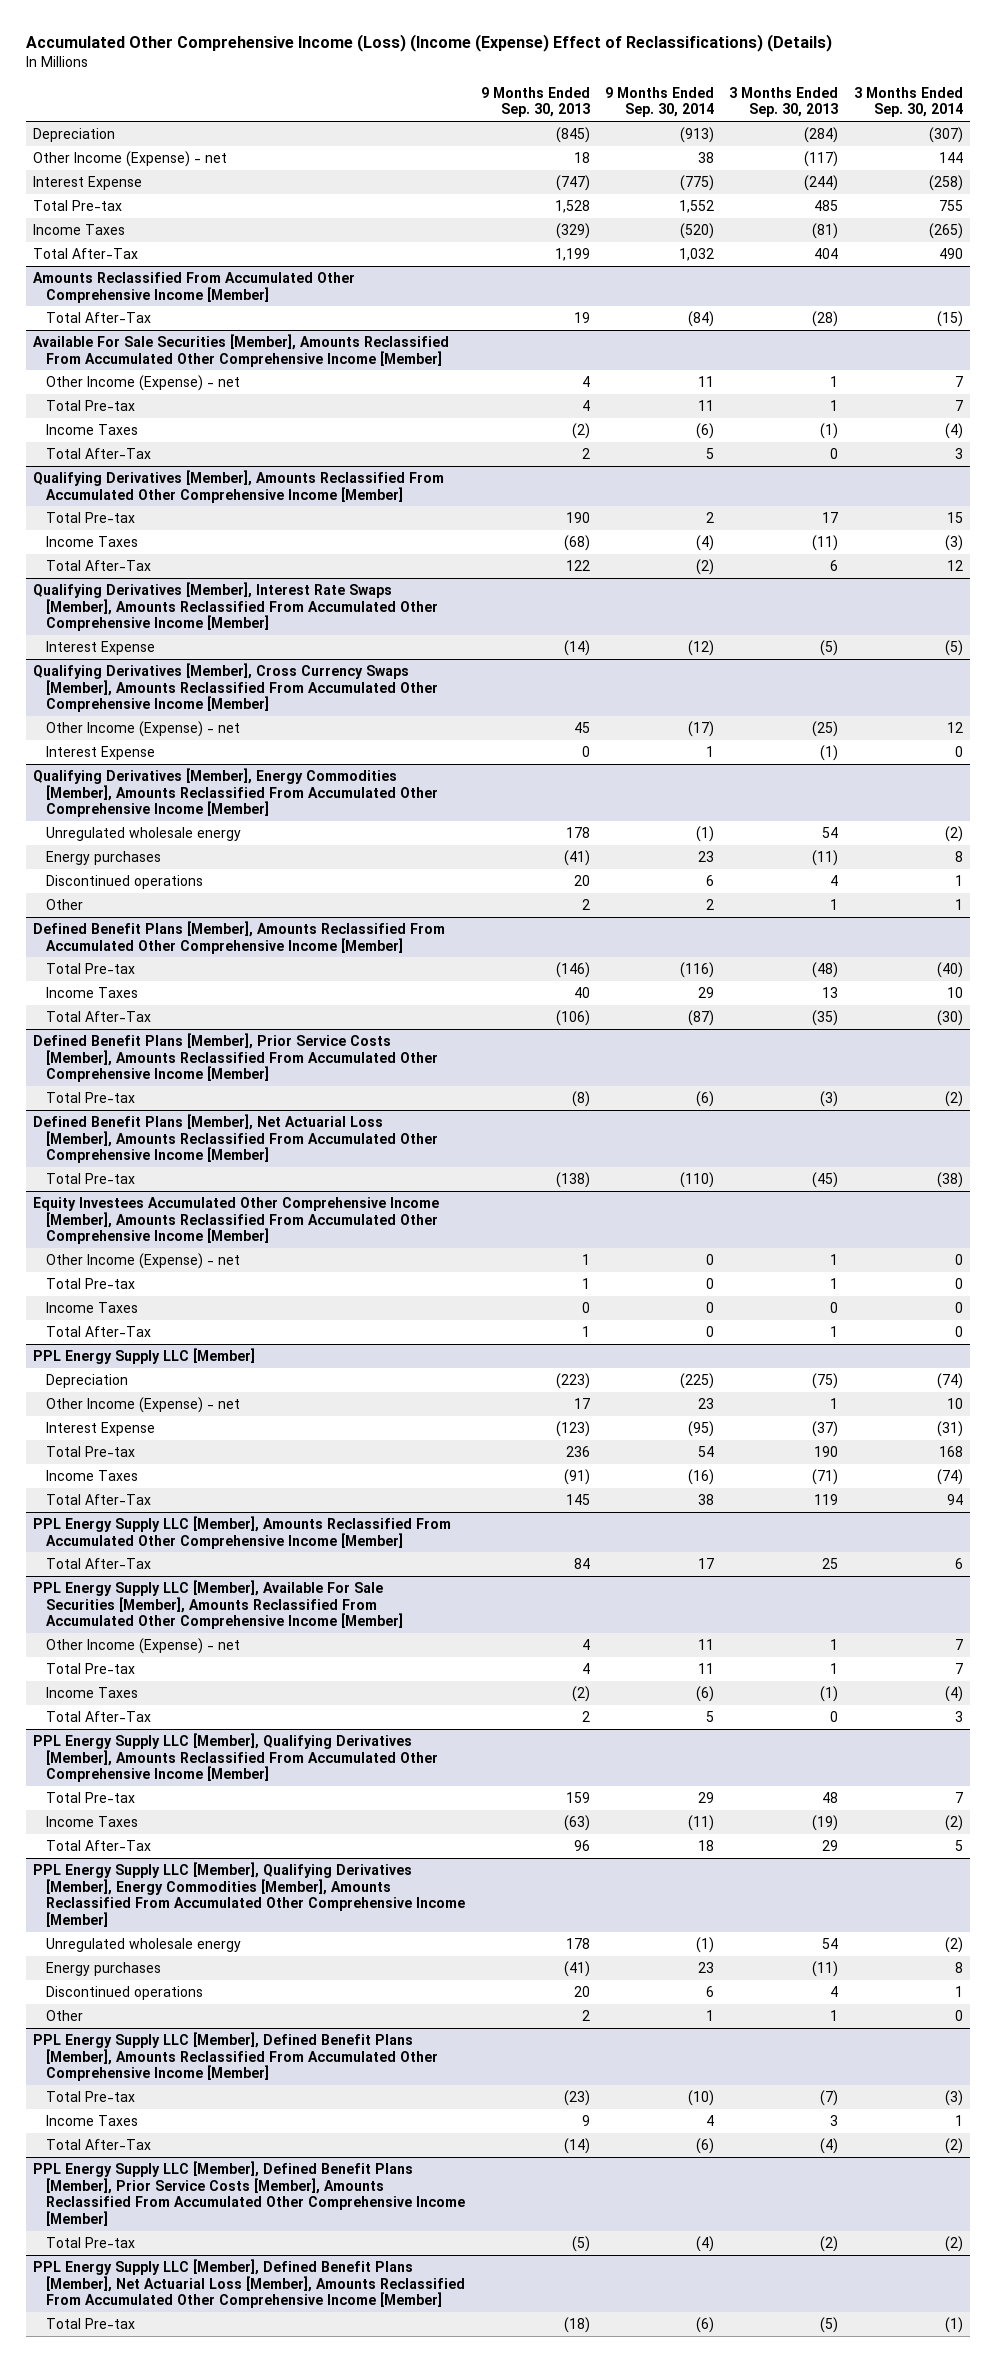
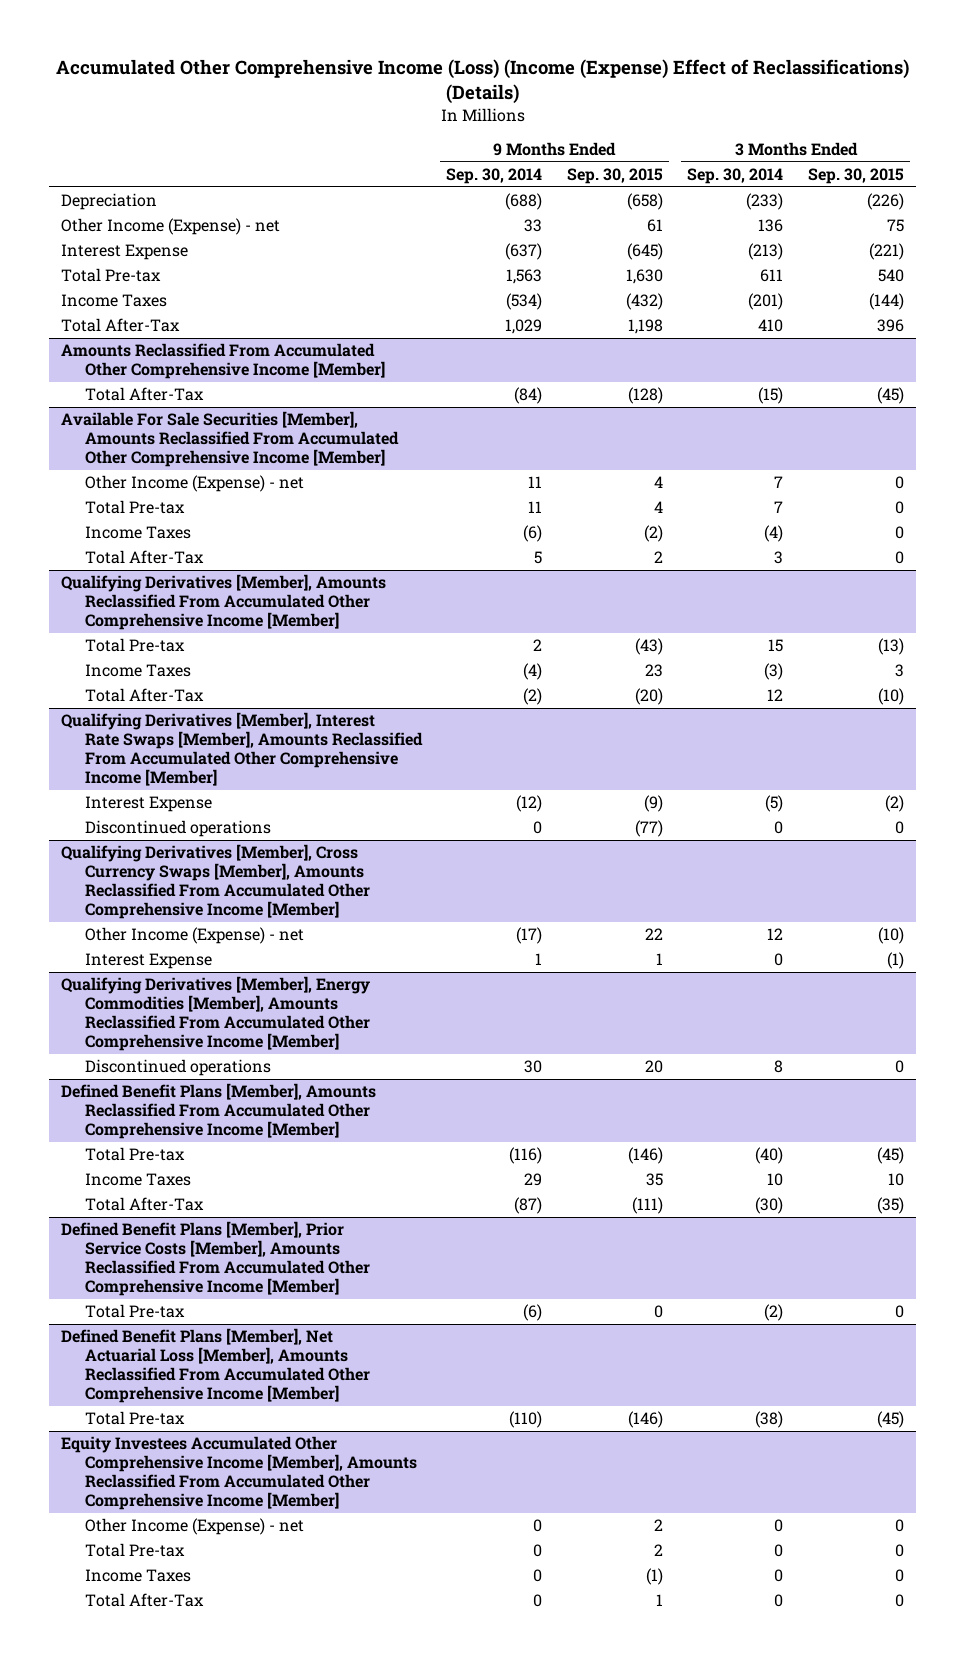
- | 9 Months Ended Sep. 30, 2013 | 9 Months Ended Sep. 30, 2014 | 3 Months Ended Sep. 30, 2013 | 3 Months Ended Sep. 30, 2014
+ | 9 Months Ended Sep. 30, 2014 | 9 Months Ended Sep. 30, 2015 | 3 Months Ended Sep. 30, 2014 | 3 Months Ended Sep. 30, 2015
- Depreciation | (845) | (913) | (284) | (307)
- Other Income (Expense) - net | 18 | 38 | (117) | 144
- Interest Expense | (747) | (775) | (244) | (258)
- Total Pre-tax | 1,528 | 1,552 | 485 | 755
- Income Taxes | (329) | (520) | (81) | (265)
- Total After-Tax | 1,199 | 1,032 | 404 | 490
+ Depreciation | (688) | (658) | (233) | (226)
+ Other Income (Expense) - net | 33 | 61 | 136 | 75
+ Interest Expense | (637) | (645) | (213) | (221)
+ Total Pre-tax | 1,563 | 1,630 | 611 | 540
+ Income Taxes | (534) | (432) | (201) | (144)
+ Total After-Tax | 1,029 | 1,198 | 410 | 396
@ Qualifying Derivatives [Member], Interest Rate Swaps [Member], Amounts Reclassified From Accumulated Other Comprehensive Income [Member]
+ Discontinued operations | 0 | (77) | 0 | 0
@ Qualifying Derivatives [Member], Energy Commodities [Member], Amounts Reclassified From Accumulated Other Comprehensive Income [Member]
- Unregulated wholesale energy | 178 | (1) | 54 | (2)
- Energy purchases | (41) | 23 | (11) | 8
- Discontinued operations | 20 | 6 | 4 | 1
- Other | 2 | 2 | 1 | 1
+ Discontinued operations | 30 | 20 | 8 | 0
- PPL Energy Supply LLC [Member]
- Depreciation | (223) | (225) | (75) | (74)
- Other Income (Expense) - net | 17 | 23 | 1 | 10
- Interest Expense | (123) | (95) | (37) | (31)
- Total Pre-tax | 236 | 54 | 190 | 168
- Income Taxes | (91) | (16) | (71) | (74)
- Total After-Tax | 145 | 38 | 119 | 94
- PPL Energy Supply LLC [Member], Amounts Reclassified From Accumulated Other Comprehensive Income [Member]
- Total After-Tax | 84 | 17 | 25 | 6
- PPL Energy Supply LLC [Member], Available For Sale Securities [Member], Amounts Reclassified From Accumulated Other Comprehensive Income [Member]
- Other Income (Expense) - net | 4 | 11 | 1 | 7
- Total Pre-tax | 4 | 11 | 1 | 7
- Income Taxes | (2) | (6) | (1) | (4)
- Total After-Tax | 2 | 5 | 0 | 3
- PPL Energy Supply LLC [Member], Qualifying Derivatives [Member], Amounts Reclassified From Accumulated Other Comprehensive Income [Member]
- Total Pre-tax | 159 | 29 | 48 | 7
- Income Taxes | (63) | (11) | (19) | (2)
- Total After-Tax | 96 | 18 | 29 | 5
- PPL Energy Supply LLC [Member], Qualifying Derivatives [Member], Energy Commodities [Member], Amounts Reclassified From Accumulated Other Comprehensive Income [Member]
- Unregulated wholesale energy | 178 | (1) | 54 | (2)
- Energy purchases | (41) | 23 | (11) | 8
- Discontinued operations | 20 | 6 | 4 | 1
- Other | 2 | 1 | 1 | 0
- PPL Energy Supply LLC [Member], Defined Benefit Plans [Member], Amounts Reclassified From Accumulated Other Comprehensive Income [Member]
- Total Pre-tax | (23) | (10) | (7) | (3)
- Income Taxes | 9 | 4 | 3 | 1
- Total After-Tax | (14) | (6) | (4) | (2)
- PPL Energy Supply LLC [Member], Defined Benefit Plans [Member], Prior Service Costs [Member], Amounts Reclassified From Accumulated Other Comprehensive Income [Member]
- Total Pre-tax | (5) | (4) | (2) | (2)
- PPL Energy Supply LLC [Member], Defined Benefit Plans [Member], Net Actuarial Loss [Member], Amounts Reclassified From Accumulated Other Comprehensive Income [Member]
- Total Pre-tax | (18) | (6) | (5) | (1)

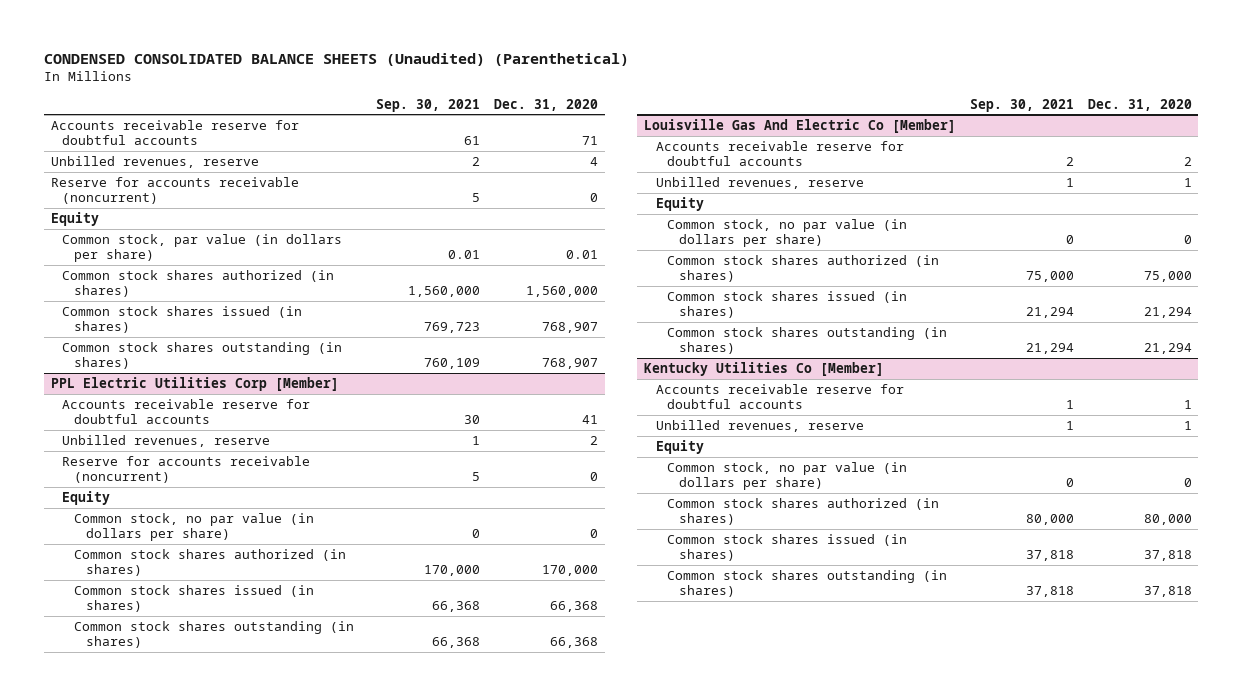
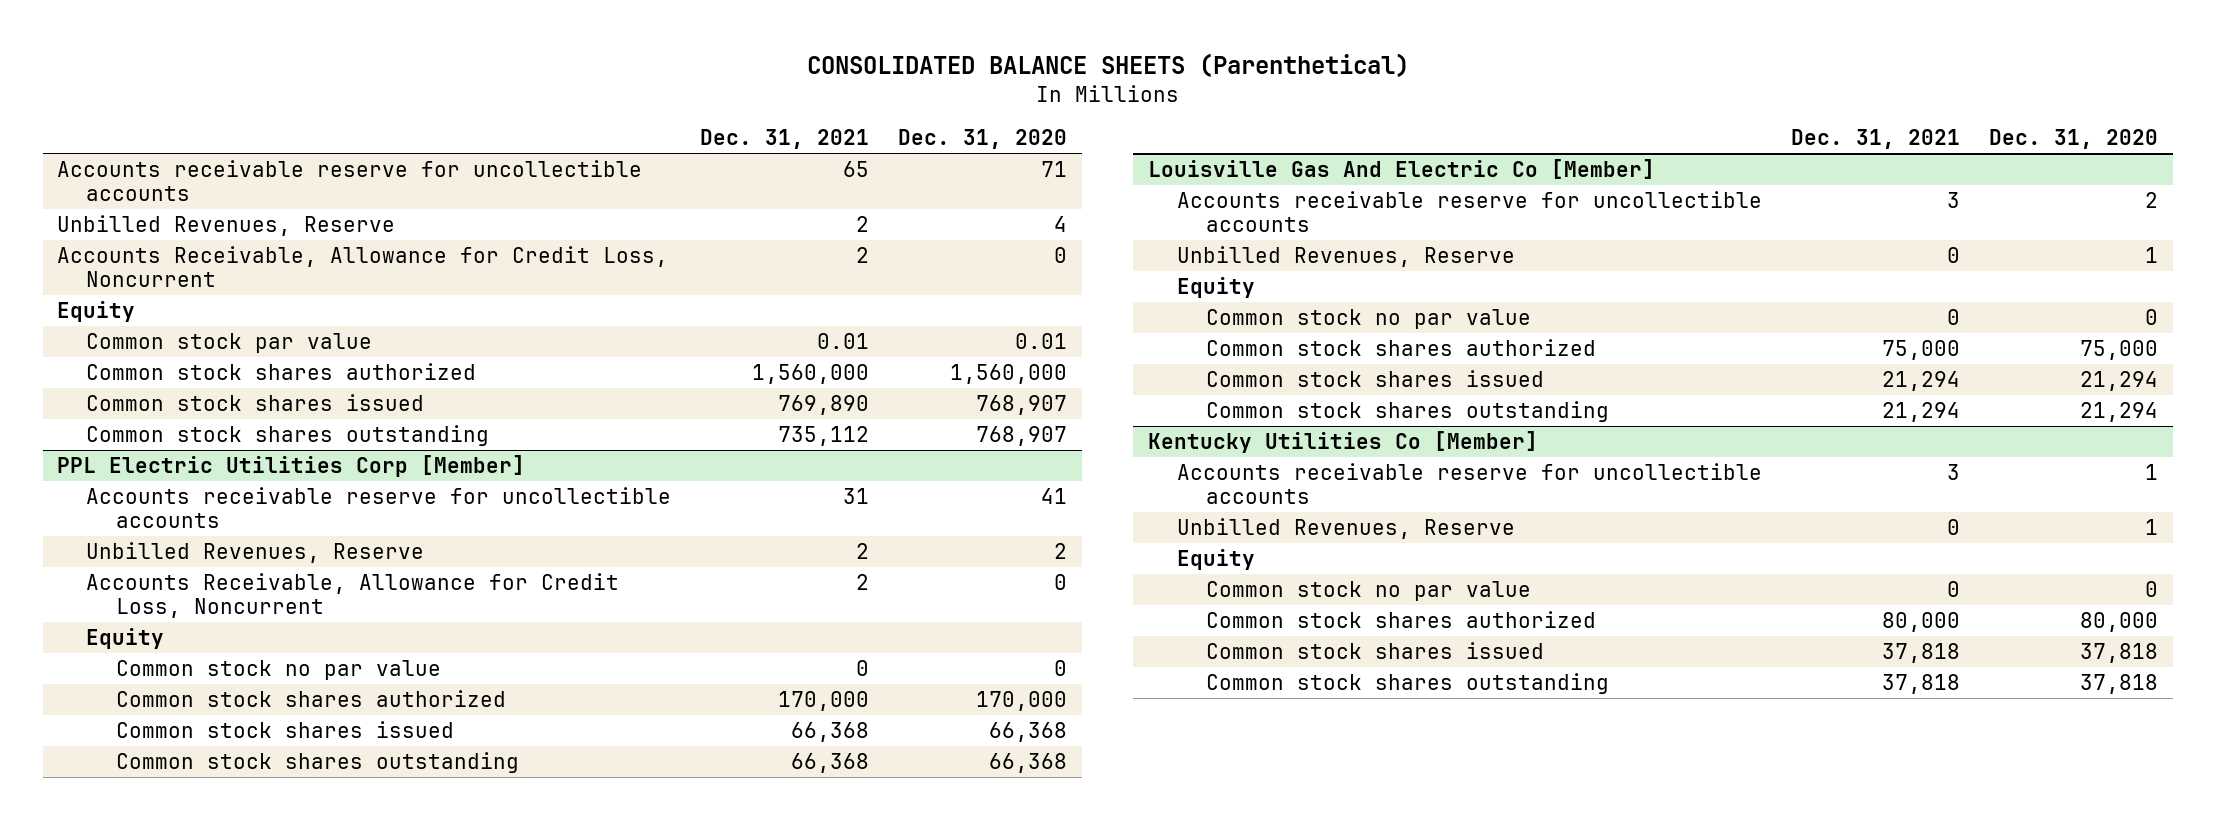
- CONDENSED CONSOLIDATED BALANCE SHEETS (Unaudited) (Parenthetical)
+ CONSOLIDATED BALANCE SHEETS (Parenthetical)
- | Sep. 30, 2021 | Dec. 31, 2020
+ | Dec. 31, 2021 | Dec. 31, 2020
- Accounts receivable reserve for doubtful accounts | 61 | 71
- Unbilled revenues, reserve | 2 | 4
- Reserve for accounts receivable (noncurrent) | 5 | 0
+ Accounts receivable reserve for uncollectible accounts | 65 | 71
+ Unbilled Revenues, Reserve | 2 | 4
+ Accounts Receivable, Allowance for Credit Loss, Noncurrent | 2 | 0
- Common stock, par value (in dollars per share) | 0.01 | 0.01
- Common stock shares authorized (in shares) | 1,560,000 | 1,560,000
- Common stock shares issued (in shares) | 769,723 | 768,907
- Common stock shares outstanding (in shares) | 760,109 | 768,907
+ Common stock par value | 0.01 | 0.01
+ Common stock shares authorized | 1,560,000 | 1,560,000
+ Common stock shares issued | 769,890 | 768,907
+ Common stock shares outstanding | 735,112 | 768,907
@ PPL Electric Utilities Corp [Member]
- Accounts receivable reserve for doubtful accounts | 30 | 41
- Unbilled revenues, reserve | 1 | 2
- Reserve for accounts receivable (noncurrent) | 5 | 0
+ Accounts receivable reserve for uncollectible accounts | 31 | 41
+ Unbilled Revenues, Reserve | 2 | 2
+ Accounts Receivable, Allowance for Credit Loss, Noncurrent | 2 | 0
- Common stock, no par value (in dollars per share) | 0 | 0
- Common stock shares authorized (in shares) | 170,000 | 170,000
- Common stock shares issued (in shares) | 66,368 | 66,368
- Common stock shares outstanding (in shares) | 66,368 | 66,368
+ Common stock no par value | 0 | 0
+ Common stock shares authorized | 170,000 | 170,000
+ Common stock shares issued | 66,368 | 66,368
+ Common stock shares outstanding | 66,368 | 66,368
@ Louisville Gas And Electric Co [Member]
- Accounts receivable reserve for doubtful accounts | 2 | 2
- Unbilled revenues, reserve | 1 | 1
+ Accounts receivable reserve for uncollectible accounts | 3 | 2
+ Unbilled Revenues, Reserve | 0 | 1
- Common stock, no par value (in dollars per share) | 0 | 0
- Common stock shares authorized (in shares) | 75,000 | 75,000
- Common stock shares issued (in shares) | 21,294 | 21,294
- Common stock shares outstanding (in shares) | 21,294 | 21,294
+ Common stock no par value | 0 | 0
+ Common stock shares authorized | 75,000 | 75,000
+ Common stock shares issued | 21,294 | 21,294
+ Common stock shares outstanding | 21,294 | 21,294
@ Kentucky Utilities Co [Member]
- Accounts receivable reserve for doubtful accounts | 1 | 1
- Unbilled revenues, reserve | 1 | 1
+ Accounts receivable reserve for uncollectible accounts | 3 | 1
+ Unbilled Revenues, Reserve | 0 | 1
- Common stock, no par value (in dollars per share) | 0 | 0
- Common stock shares authorized (in shares) | 80,000 | 80,000
- Common stock shares issued (in shares) | 37,818 | 37,818
- Common stock shares outstanding (in shares) | 37,818 | 37,818
+ Common stock no par value | 0 | 0
+ Common stock shares authorized | 80,000 | 80,000
+ Common stock shares issued | 37,818 | 37,818
+ Common stock shares outstanding | 37,818 | 37,818

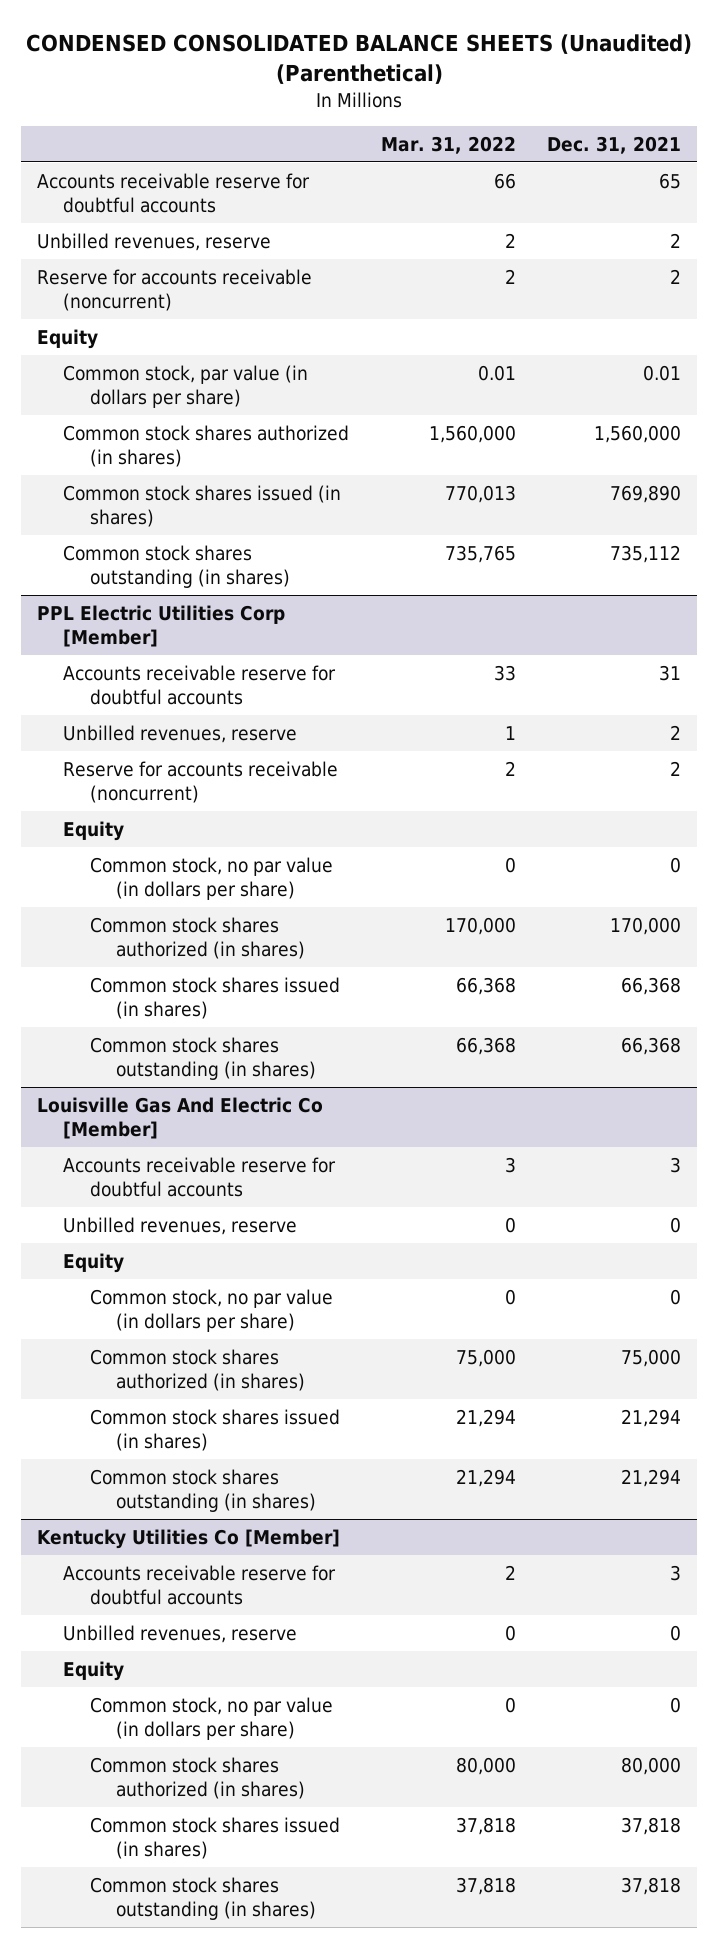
- CONSOLIDATED BALANCE SHEETS (Parenthetical)
+ CONDENSED CONSOLIDATED BALANCE SHEETS (Unaudited) (Parenthetical)
- | Dec. 31, 2021 | Dec. 31, 2020
+ | Mar. 31, 2022 | Dec. 31, 2021
- Accounts receivable reserve for uncollectible accounts | 65 | 71
- Unbilled Revenues, Reserve | 2 | 4
- Accounts Receivable, Allowance for Credit Loss, Noncurrent | 2 | 0
+ Accounts receivable reserve for doubtful accounts | 66 | 65
+ Unbilled revenues, reserve | 2 | 2
+ Reserve for accounts receivable (noncurrent) | 2 | 2
- Common stock par value | 0.01 | 0.01
- Common stock shares authorized | 1,560,000 | 1,560,000
- Common stock shares issued | 769,890 | 768,907
- Common stock shares outstanding | 735,112 | 768,907
+ Common stock, par value (in dollars per share) | 0.01 | 0.01
+ Common stock shares authorized (in shares) | 1,560,000 | 1,560,000
+ Common stock shares issued (in shares) | 770,013 | 769,890
+ Common stock shares outstanding (in shares) | 735,765 | 735,112
@ PPL Electric Utilities Corp [Member]
- Accounts receivable reserve for uncollectible accounts | 31 | 41
- Unbilled Revenues, Reserve | 2 | 2
- Accounts Receivable, Allowance for Credit Loss, Noncurrent | 2 | 0
+ Accounts receivable reserve for doubtful accounts | 33 | 31
+ Unbilled revenues, reserve | 1 | 2
+ Reserve for accounts receivable (noncurrent) | 2 | 2
- Common stock no par value | 0 | 0
- Common stock shares authorized | 170,000 | 170,000
- Common stock shares issued | 66,368 | 66,368
- Common stock shares outstanding | 66,368 | 66,368
+ Common stock, no par value (in dollars per share) | 0 | 0
+ Common stock shares authorized (in shares) | 170,000 | 170,000
+ Common stock shares issued (in shares) | 66,368 | 66,368
+ Common stock shares outstanding (in shares) | 66,368 | 66,368
@ Louisville Gas And Electric Co [Member]
- Accounts receivable reserve for uncollectible accounts | 3 | 2
- Unbilled Revenues, Reserve | 0 | 1
+ Accounts receivable reserve for doubtful accounts | 3 | 3
+ Unbilled revenues, reserve | 0 | 0
- Common stock no par value | 0 | 0
- Common stock shares authorized | 75,000 | 75,000
- Common stock shares issued | 21,294 | 21,294
- Common stock shares outstanding | 21,294 | 21,294
+ Common stock, no par value (in dollars per share) | 0 | 0
+ Common stock shares authorized (in shares) | 75,000 | 75,000
+ Common stock shares issued (in shares) | 21,294 | 21,294
+ Common stock shares outstanding (in shares) | 21,294 | 21,294
@ Kentucky Utilities Co [Member]
- Accounts receivable reserve for uncollectible accounts | 3 | 1
- Unbilled Revenues, Reserve | 0 | 1
+ Accounts receivable reserve for doubtful accounts | 2 | 3
+ Unbilled revenues, reserve | 0 | 0
- Common stock no par value | 0 | 0
- Common stock shares authorized | 80,000 | 80,000
- Common stock shares issued | 37,818 | 37,818
- Common stock shares outstanding | 37,818 | 37,818
+ Common stock, no par value (in dollars per share) | 0 | 0
+ Common stock shares authorized (in shares) | 80,000 | 80,000
+ Common stock shares issued (in shares) | 37,818 | 37,818
+ Common stock shares outstanding (in shares) | 37,818 | 37,818

